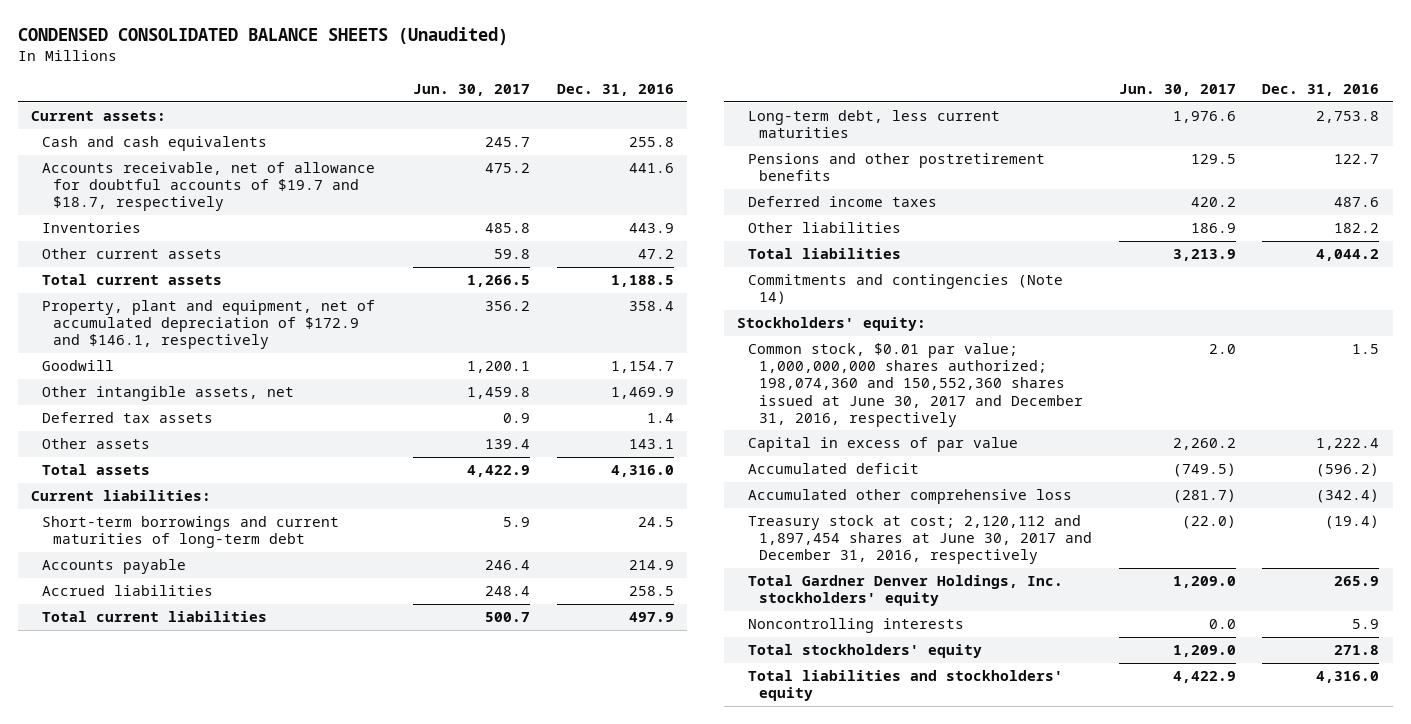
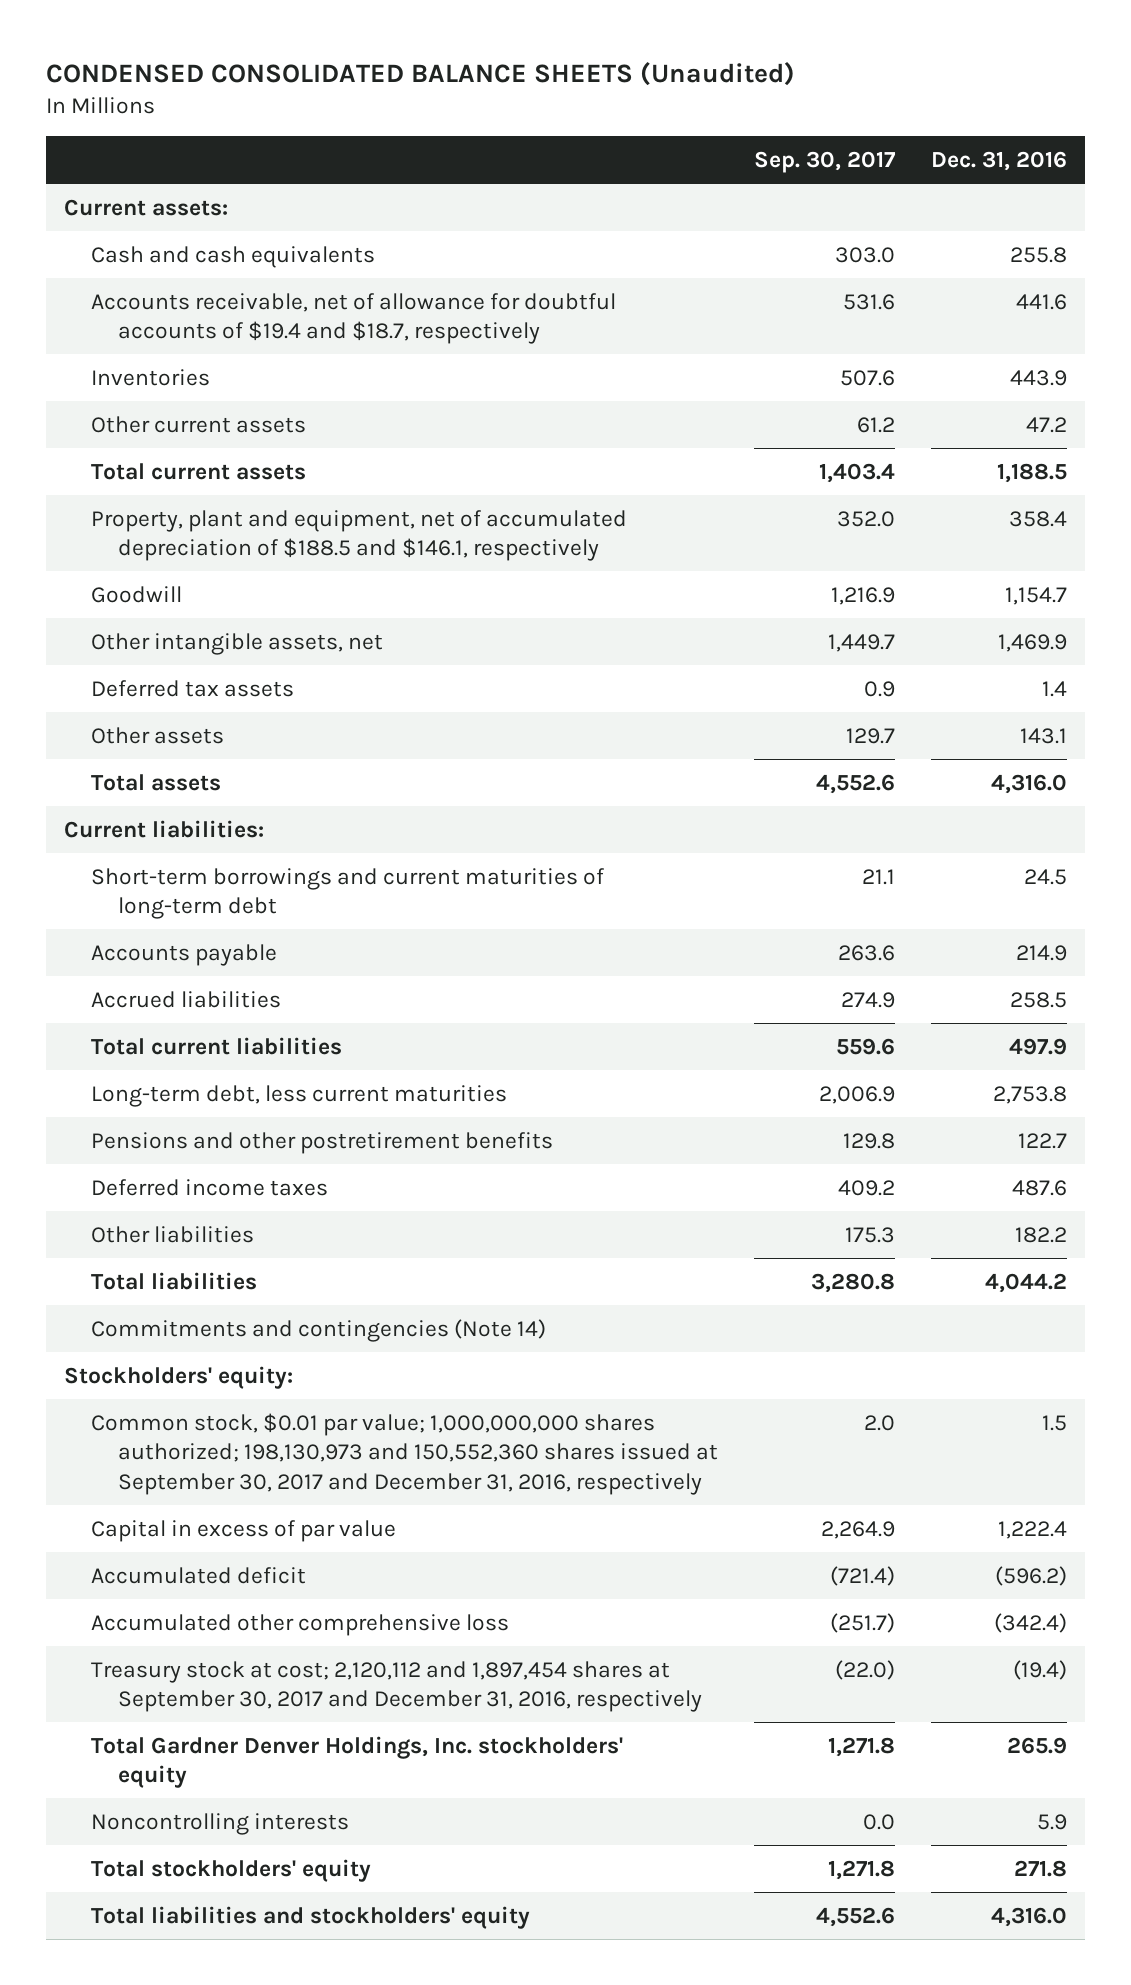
- | Jun. 30, 2017 | Dec. 31, 2016
+ | Sep. 30, 2017 | Dec. 31, 2016
- Accounts receivable, net of allowance for doubtful accounts of $19.7 and $18.7, respectively | 475.2 | 441.6
+ Accounts receivable, net of allowance for doubtful accounts of $19.4 and $18.7, respectively | 531.6 | 441.6
- Property, plant and equipment, net of accumulated depreciation of $172.9 and $146.1, respectively | 356.2 | 358.4
+ Property, plant and equipment, net of accumulated depreciation of $188.5 and $146.1, respectively | 352.0 | 358.4
- Common stock, $0.01 par value; 1,000,000,000 shares authorized; 198,074,360 and 150,552,360 shares issued at June 30, 2017 and December 31, 2016, respectively | 2.0 | 1.5
+ Common stock, $0.01 par value; 1,000,000,000 shares authorized; 198,130,973 and 150,552,360 shares issued at September 30, 2017 and December 31, 2016, respectively | 2.0 | 1.5
- Treasury stock at cost; 2,120,112 and 1,897,454 shares at June 30, 2017 and December 31, 2016, respectively | (22.0) | (19.4)
+ Treasury stock at cost; 2,120,112 and 1,897,454 shares at September 30, 2017 and December 31, 2016, respectively | (22.0) | (19.4)

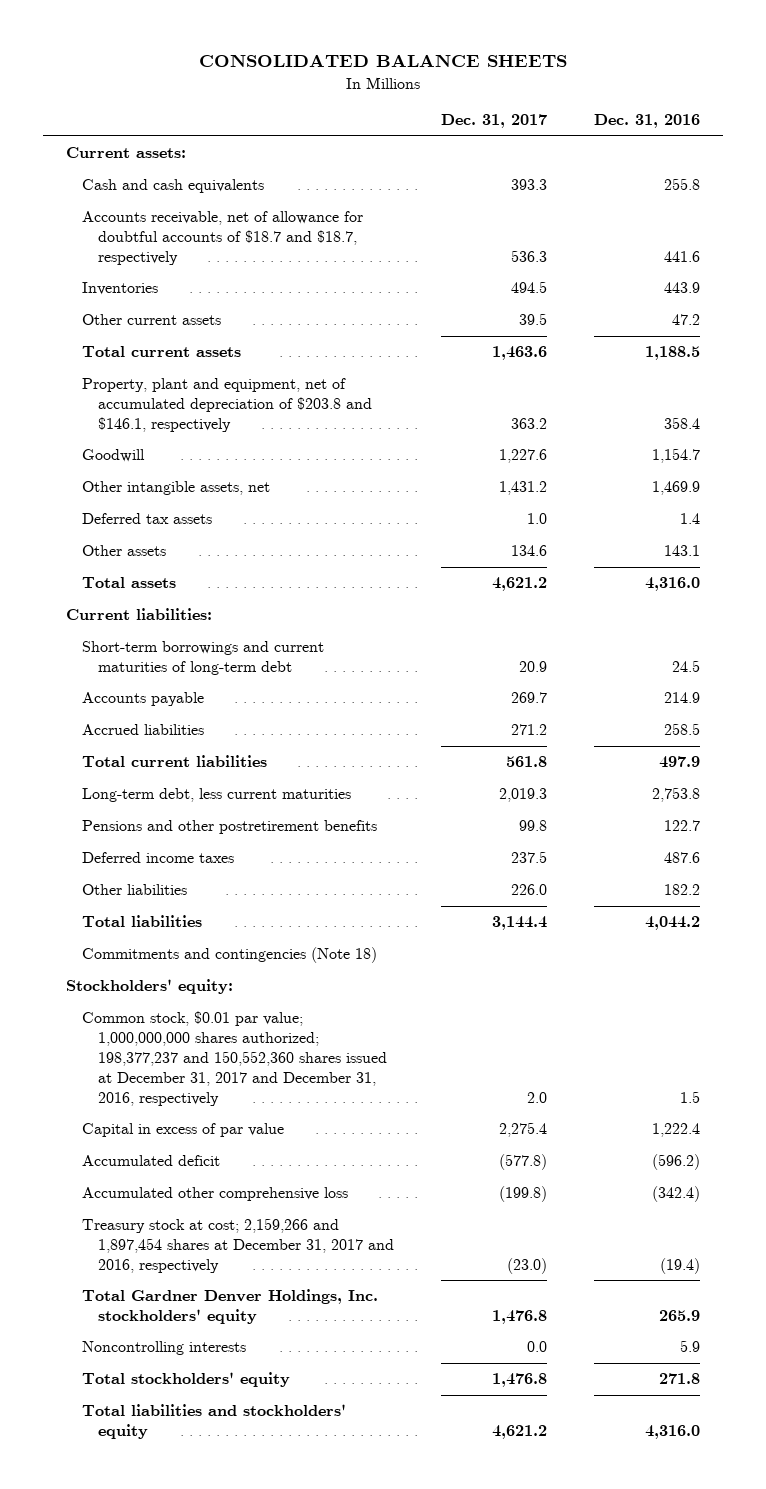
- CONDENSED CONSOLIDATED BALANCE SHEETS (Unaudited)
+ CONSOLIDATED BALANCE SHEETS
- | Sep. 30, 2017 | Dec. 31, 2016
+ | Dec. 31, 2017 | Dec. 31, 2016
- Accounts receivable, net of allowance for doubtful accounts of $19.4 and $18.7, respectively | 531.6 | 441.6
+ Accounts receivable, net of allowance for doubtful accounts of $18.7 and $18.7, respectively | 536.3 | 441.6
- Property, plant and equipment, net of accumulated depreciation of $188.5 and $146.1, respectively | 352.0 | 358.4
+ Property, plant and equipment, net of accumulated depreciation of $203.8 and $146.1, respectively | 363.2 | 358.4
- Commitments and contingencies (Note 14)
+ Commitments and contingencies (Note 18)
- Common stock, $0.01 par value; 1,000,000,000 shares authorized; 198,130,973 and 150,552,360 shares issued at September 30, 2017 and December 31, 2016, respectively | 2.0 | 1.5
+ Common stock, $0.01 par value; 1,000,000,000 shares authorized; 198,377,237 and 150,552,360 shares issued at December 31, 2017 and December 31, 2016, respectively | 2.0 | 1.5
- Treasury stock at cost; 2,120,112 and 1,897,454 shares at September 30, 2017 and December 31, 2016, respectively | (22.0) | (19.4)
+ Treasury stock at cost; 2,159,266 and 1,897,454 shares at December 31, 2017 and 2016, respectively | (23.0) | (19.4)

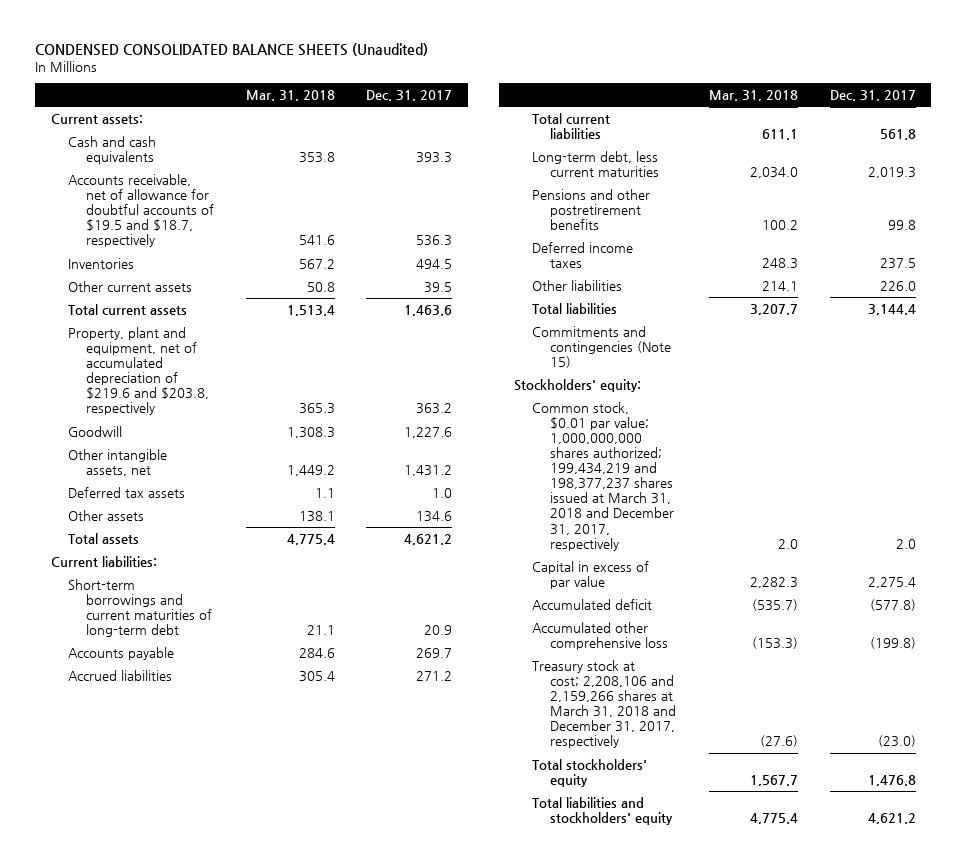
- CONSOLIDATED BALANCE SHEETS
+ CONDENSED CONSOLIDATED BALANCE SHEETS (Unaudited)
- | Dec. 31, 2017 | Dec. 31, 2016
+ | Mar. 31, 2018 | Dec. 31, 2017
- Accounts receivable, net of allowance for doubtful accounts of $18.7 and $18.7, respectively | 536.3 | 441.6
+ Accounts receivable, net of allowance for doubtful accounts of $19.5 and $18.7, respectively | 541.6 | 536.3
- Property, plant and equipment, net of accumulated depreciation of $203.8 and $146.1, respectively | 363.2 | 358.4
+ Property, plant and equipment, net of accumulated depreciation of $219.6 and $203.8, respectively | 365.3 | 363.2
- Commitments and contingencies (Note 18)
+ Commitments and contingencies (Note 15)
- Common stock, $0.01 par value; 1,000,000,000 shares authorized; 198,377,237 and 150,552,360 shares issued at December 31, 2017 and December 31, 2016, respectively | 2.0 | 1.5
+ Common stock, $0.01 par value; 1,000,000,000 shares authorized; 199,434,219 and 198,377,237 shares issued at March 31, 2018 and December 31, 2017, respectively | 2.0 | 2.0
- Treasury stock at cost; 2,159,266 and 1,897,454 shares at December 31, 2017 and 2016, respectively | (23.0) | (19.4)
- Total Gardner Denver Holdings, Inc. stockholders' equity | 1,476.8 | 265.9
- Noncontrolling interests | 0.0 | 5.9
+ Treasury stock at cost; 2,208,106 and 2,159,266 shares at March 31, 2018 and December 31, 2017, respectively | (27.6) | (23.0)

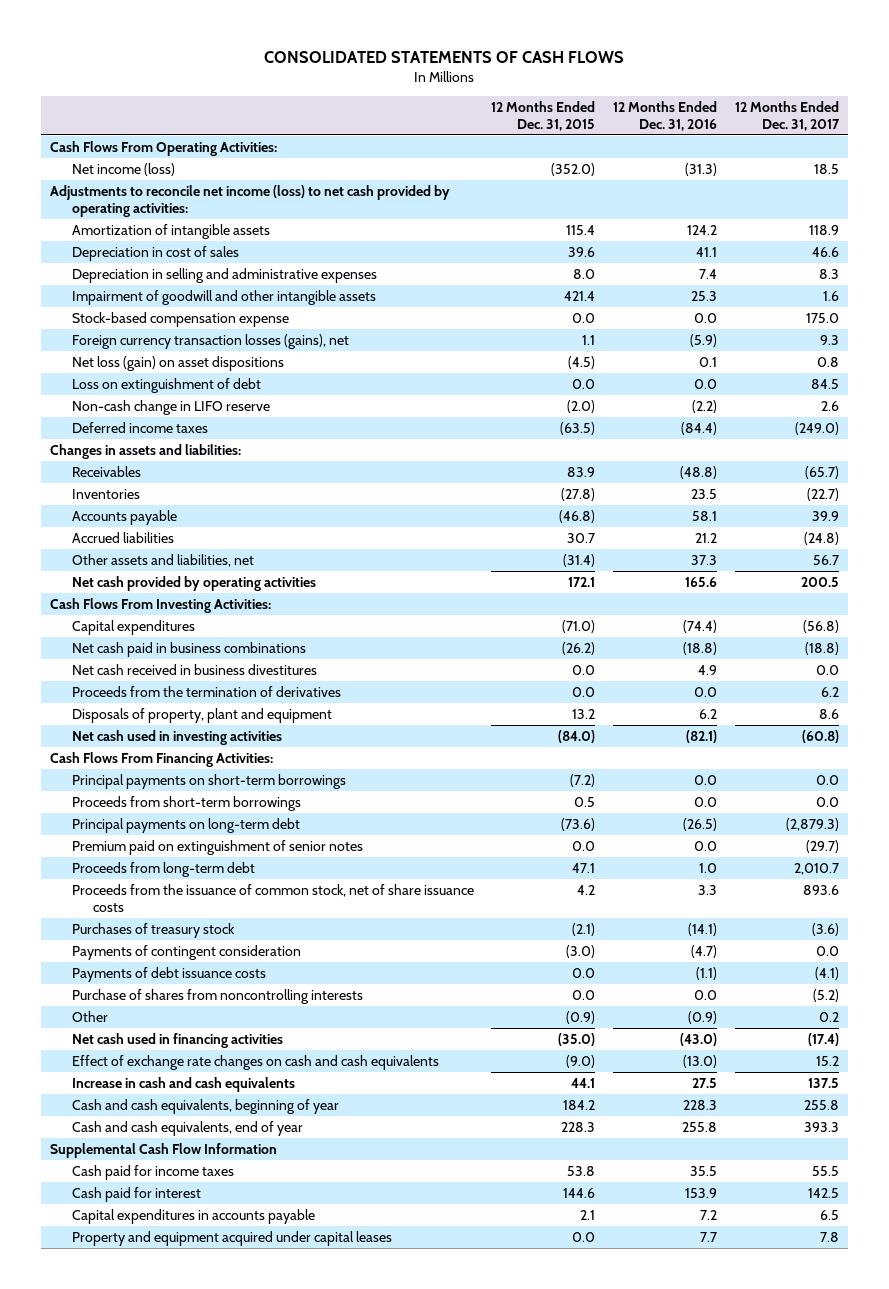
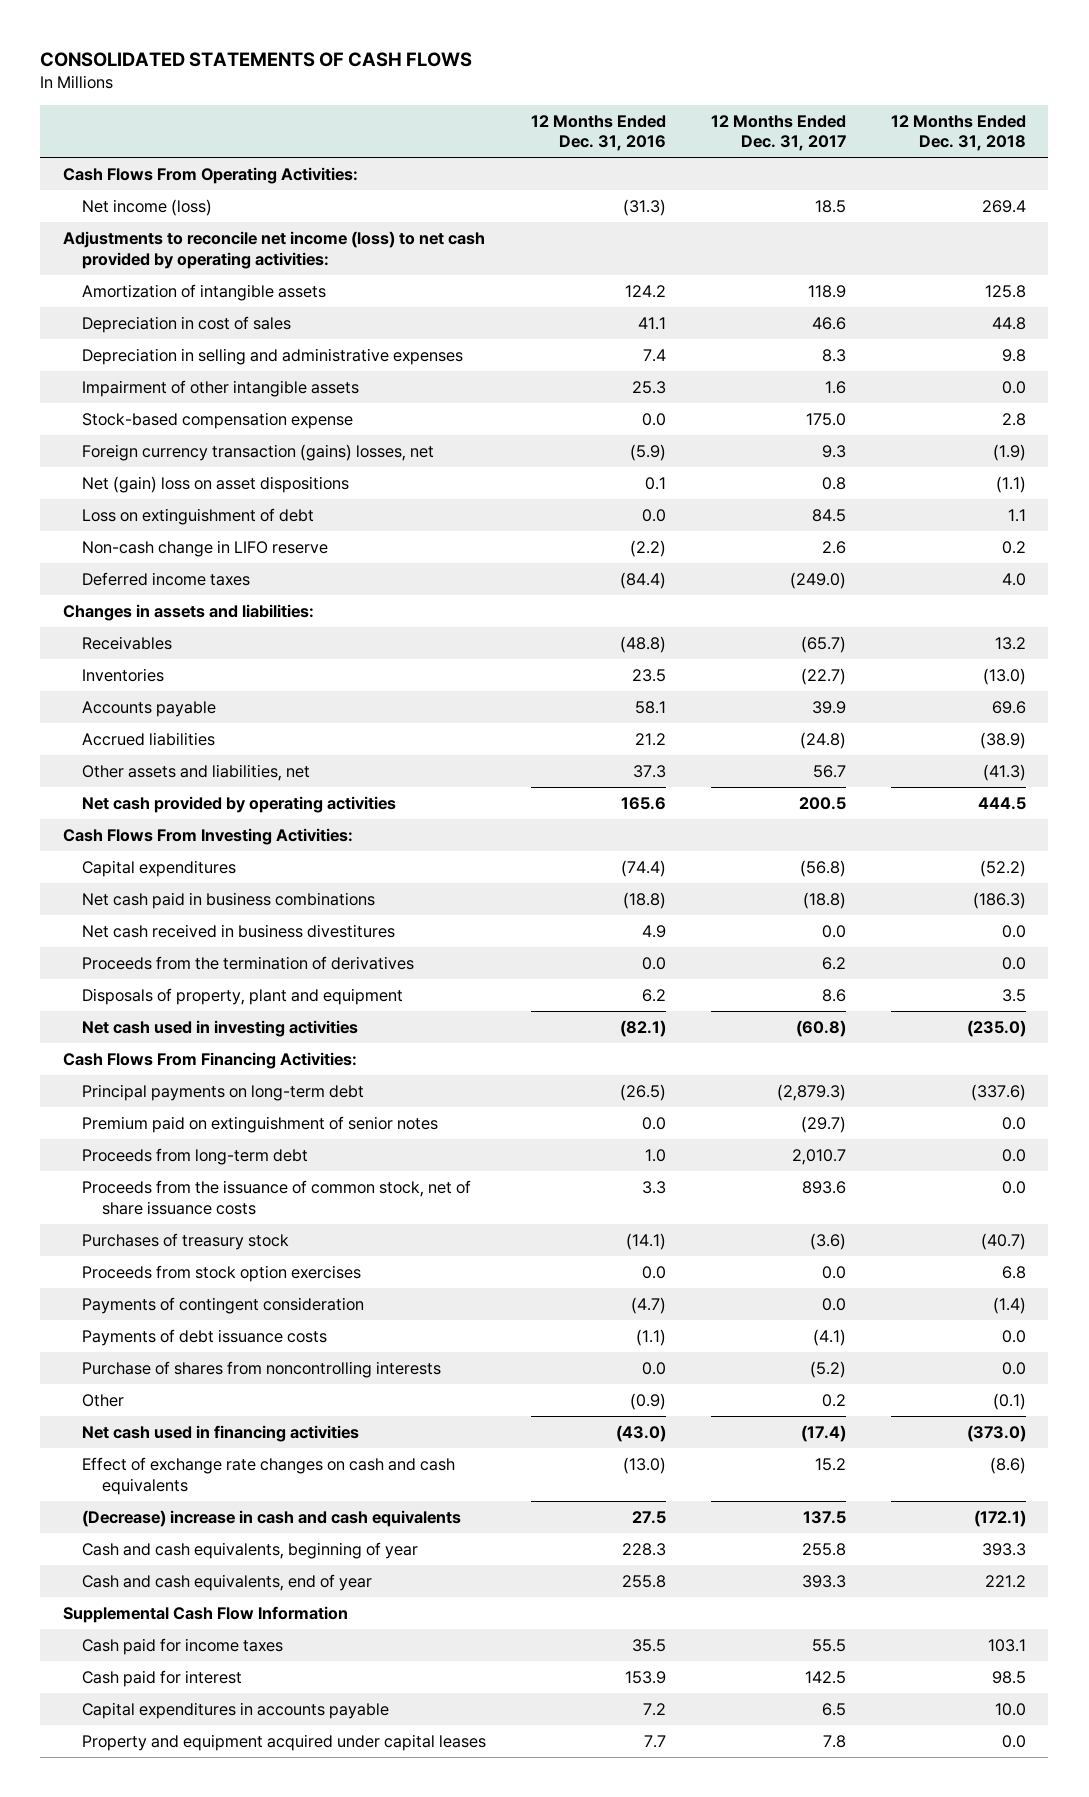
- | 12 Months Ended Dec. 31, 2015 | 12 Months Ended Dec. 31, 2016 | 12 Months Ended Dec. 31, 2017
+ | 12 Months Ended Dec. 31, 2016 | 12 Months Ended Dec. 31, 2017 | 12 Months Ended Dec. 31, 2018
- Impairment of goodwill and other intangible assets | 421.4 | 25.3 | 1.6
+ Impairment of other intangible assets | 25.3 | 1.6 | 0.0
- Foreign currency transaction losses (gains), net | 1.1 | (5.9) | 9.3
- Net loss (gain) on asset dispositions | (4.5) | 0.1 | 0.8
+ Foreign currency transaction (gains) losses, net | (5.9) | 9.3 | (1.9)
+ Net (gain) loss on asset dispositions | 0.1 | 0.8 | (1.1)
- Principal payments on short-term borrowings | (7.2) | 0.0 | 0.0
- Proceeds from short-term borrowings | 0.5 | 0.0 | 0.0
+ Proceeds from stock option exercises | 0.0 | 0.0 | 6.8
- Increase in cash and cash equivalents | 44.1 | 27.5 | 137.5
+ (Decrease) increase in cash and cash equivalents | 27.5 | 137.5 | (172.1)

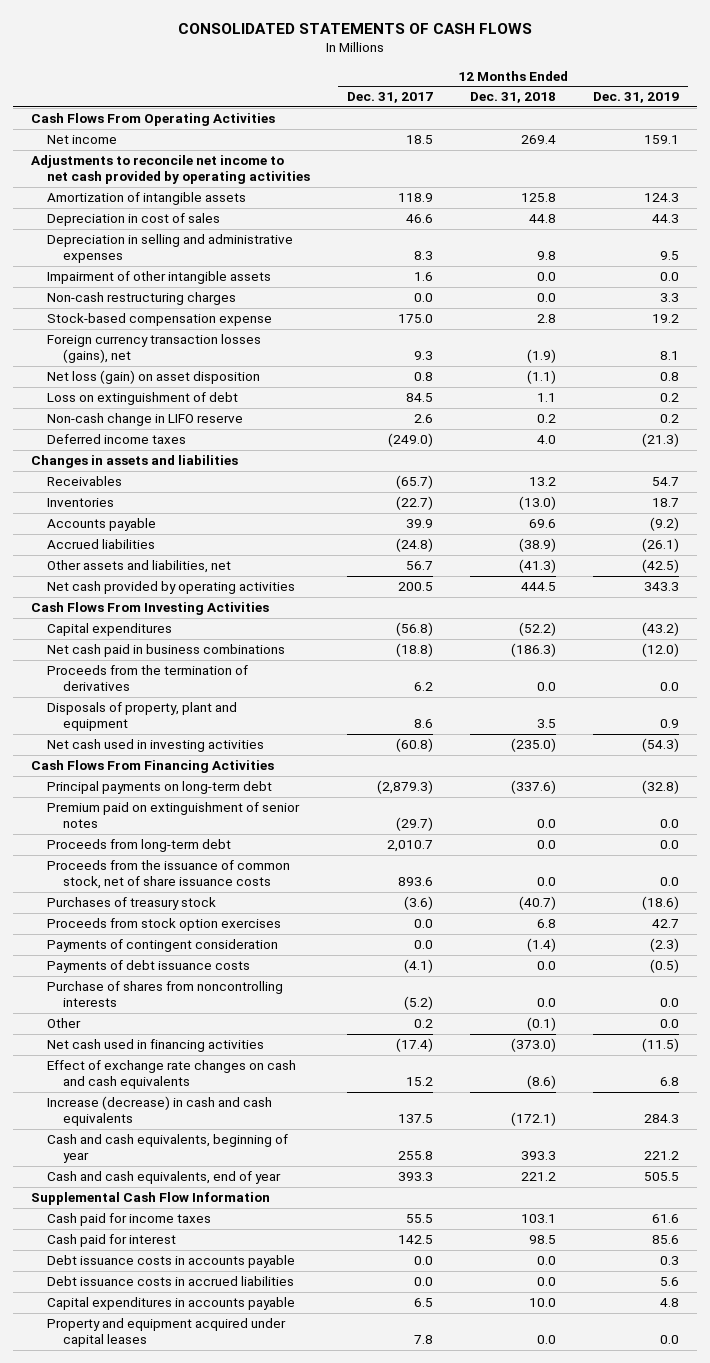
- | 12 Months Ended Dec. 31, 2016 | 12 Months Ended Dec. 31, 2017 | 12 Months Ended Dec. 31, 2018
+ | 12 Months Ended Dec. 31, 2017 | 12 Months Ended Dec. 31, 2018 | 12 Months Ended Dec. 31, 2019
- Cash Flows From Operating Activities:
- Net income (loss) | (31.3) | 18.5 | 269.4
- Adjustments to reconcile net income (loss) to net cash provided by operating activities:
+ Cash Flows From Operating Activities
+ Net income | 18.5 | 269.4 | 159.1
+ Adjustments to reconcile net income to net cash provided by operating activities
+ Non-cash restructuring charges | 0.0 | 0.0 | 3.3
- Foreign currency transaction (gains) losses, net | (5.9) | 9.3 | (1.9)
- Net (gain) loss on asset dispositions | 0.1 | 0.8 | (1.1)
+ Foreign currency transaction losses (gains), net | 9.3 | (1.9) | 8.1
+ Net loss (gain) on asset disposition | 0.8 | (1.1) | 0.8
- Changes in assets and liabilities:
+ Changes in assets and liabilities
- Cash Flows From Investing Activities:
+ Cash Flows From Investing Activities
- Net cash received in business divestitures | 4.9 | 0.0 | 0.0
- Cash Flows From Financing Activities:
+ Cash Flows From Financing Activities
- (Decrease) increase in cash and cash equivalents | 27.5 | 137.5 | (172.1)
+ Increase (decrease) in cash and cash equivalents | 137.5 | (172.1) | 284.3
+ Debt issuance costs in accounts payable | 0.0 | 0.0 | 0.3
+ Debt issuance costs in accrued liabilities | 0.0 | 0.0 | 5.6

